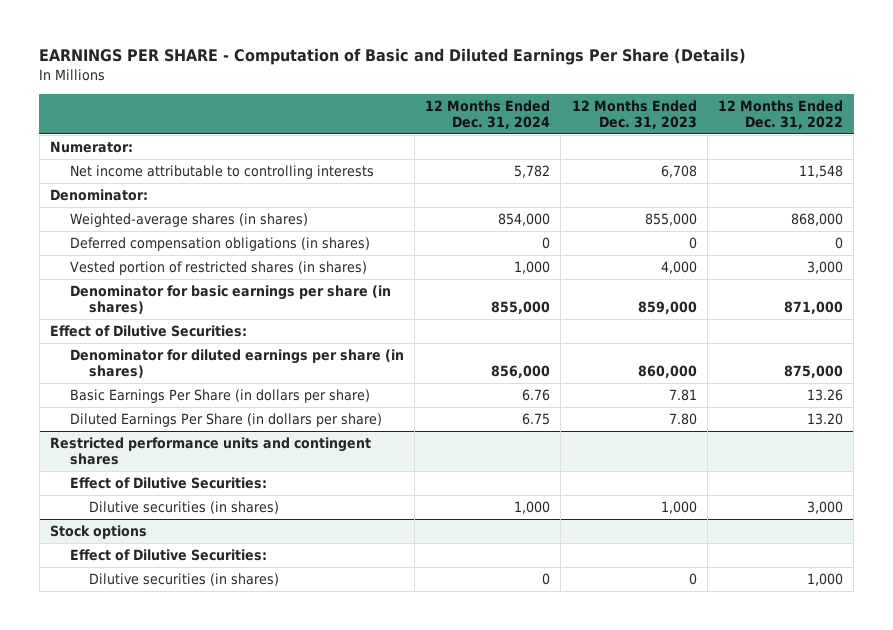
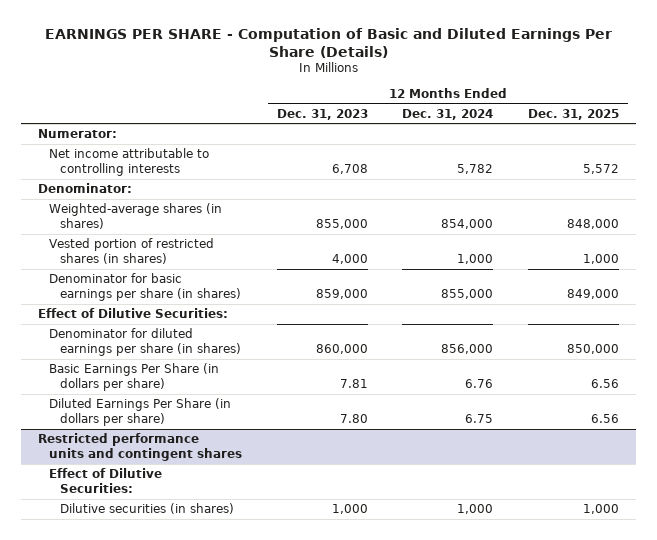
- | 12 Months Ended Dec. 31, 2024 | 12 Months Ended Dec. 31, 2023 | 12 Months Ended Dec. 31, 2022
+ | 12 Months Ended Dec. 31, 2023 | 12 Months Ended Dec. 31, 2024 | 12 Months Ended Dec. 31, 2025
- Deferred compensation obligations (in shares) | 0 | 0 | 0
- Stock options
- Effect of Dilutive Securities:
- Dilutive securities (in shares) | 0 | 0 | 1,000

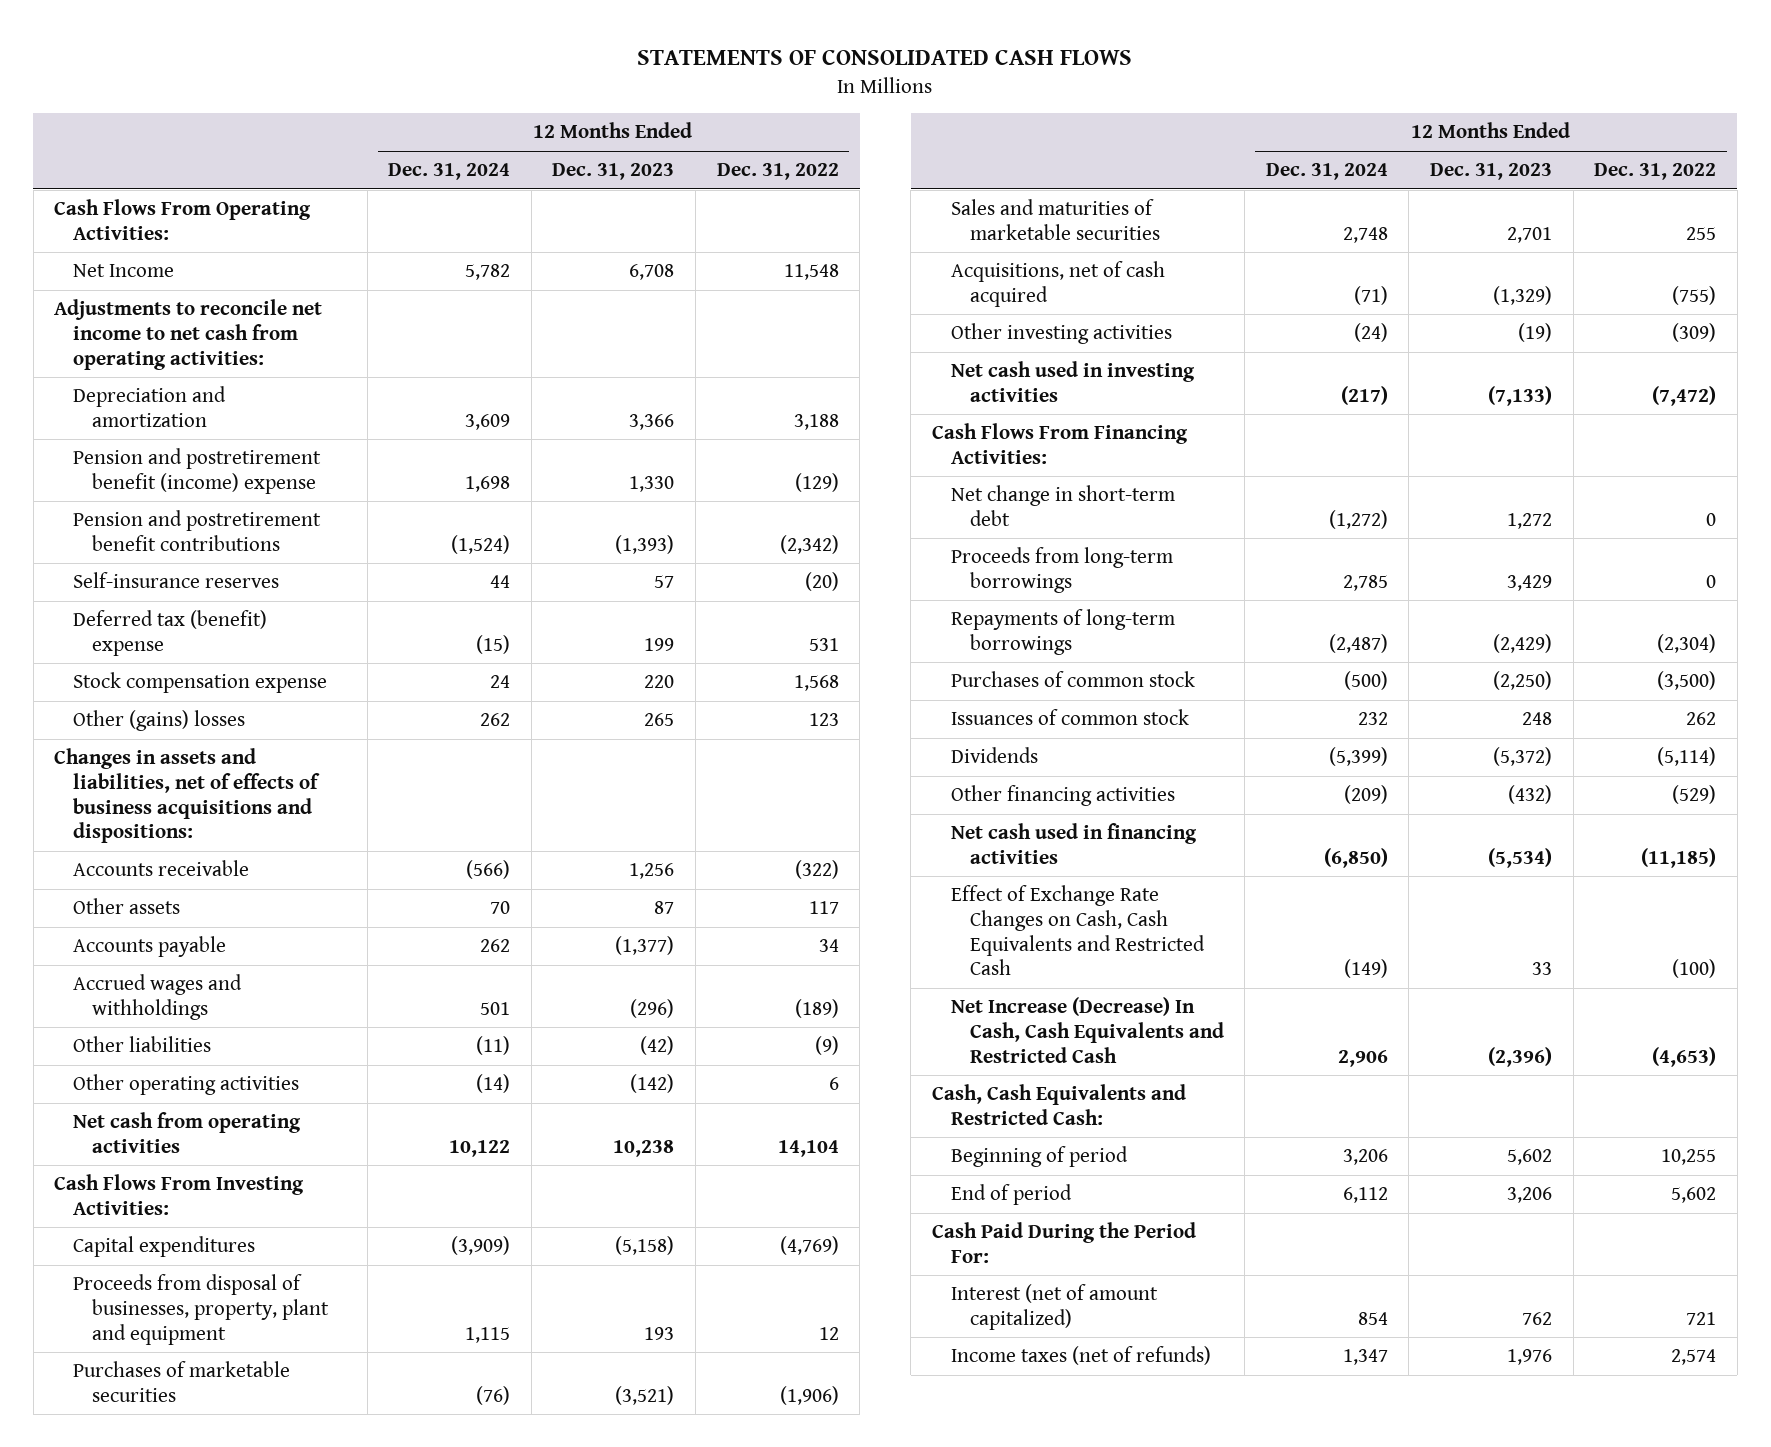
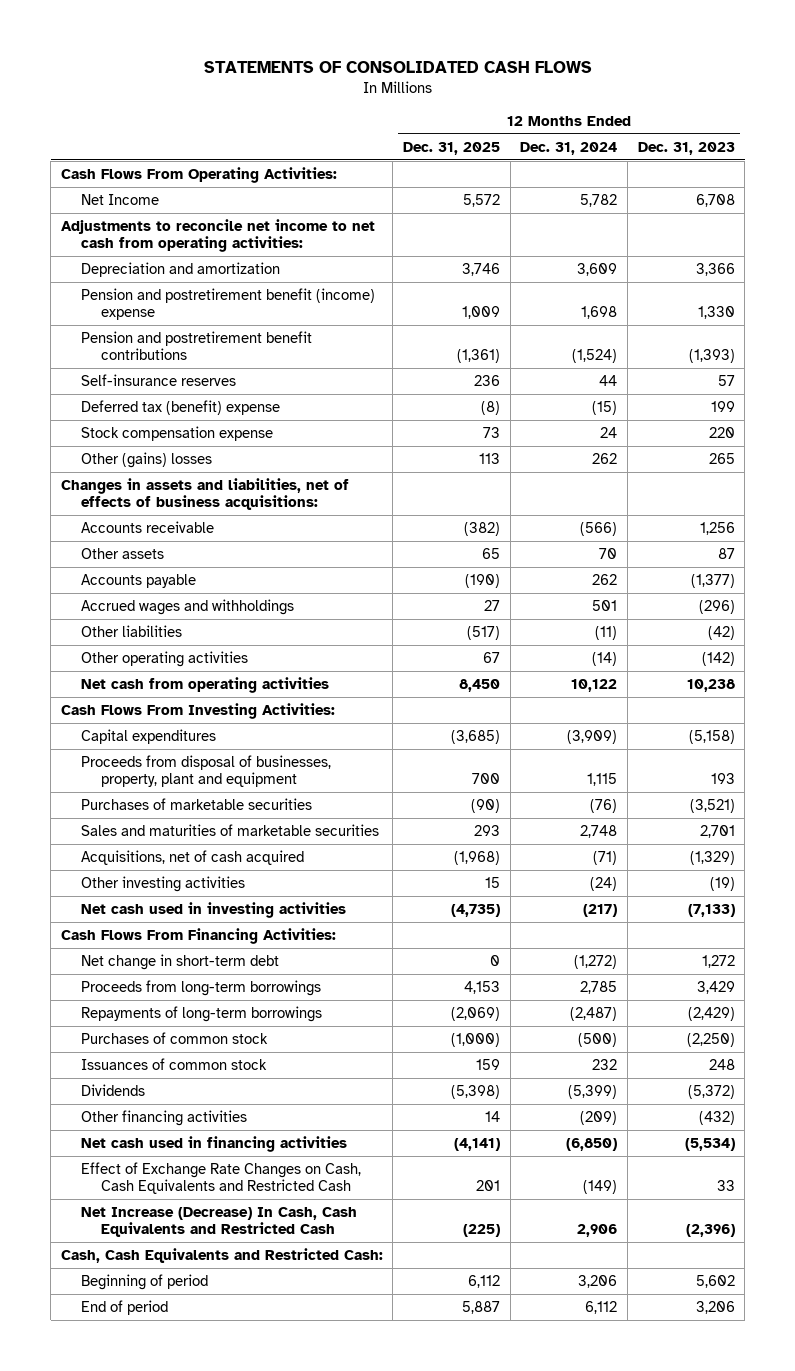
- | 12 Months Ended Dec. 31, 2024 | 12 Months Ended Dec. 31, 2023 | 12 Months Ended Dec. 31, 2022
+ | 12 Months Ended Dec. 31, 2025 | 12 Months Ended Dec. 31, 2024 | 12 Months Ended Dec. 31, 2023
- Changes in assets and liabilities, net of effects of business acquisitions and dispositions:
+ Changes in assets and liabilities, net of effects of business acquisitions:
- Cash Paid During the Period For:
- Interest (net of amount capitalized) | 854 | 762 | 721
- Income taxes (net of refunds) | 1,347 | 1,976 | 2,574

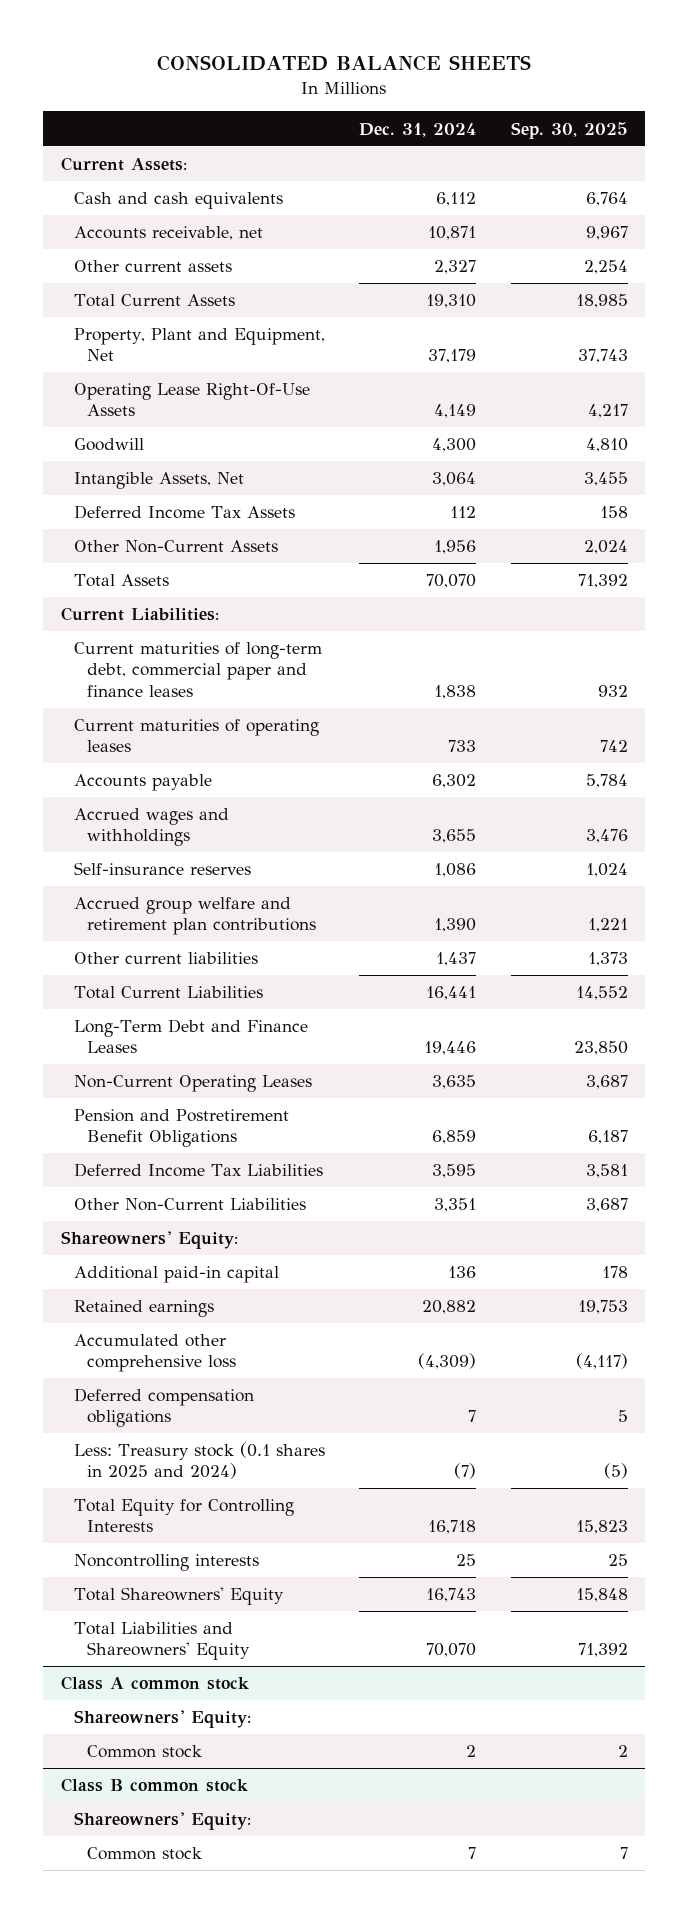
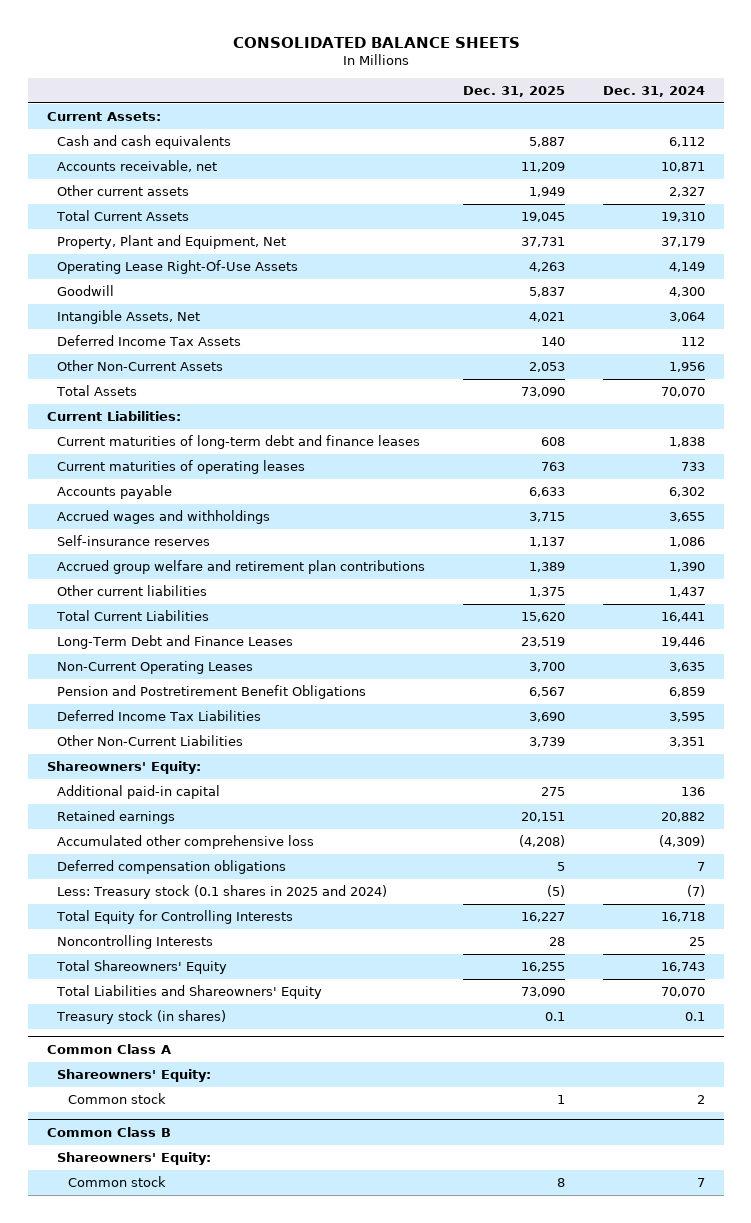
- | Dec. 31, 2024 | Sep. 30, 2025
+ | Dec. 31, 2025 | Dec. 31, 2024
- Current maturities of long-term debt, commercial paper and finance leases | 1,838 | 932
+ Current maturities of long-term debt and finance leases | 608 | 1,838
- Noncontrolling interests | 25 | 25
+ Noncontrolling Interests | 28 | 25
- Class A common stock
+ Treasury stock (in shares) | 0.1 | 0.1
+ Common Class A
- Class B common stock
+ Common Class B

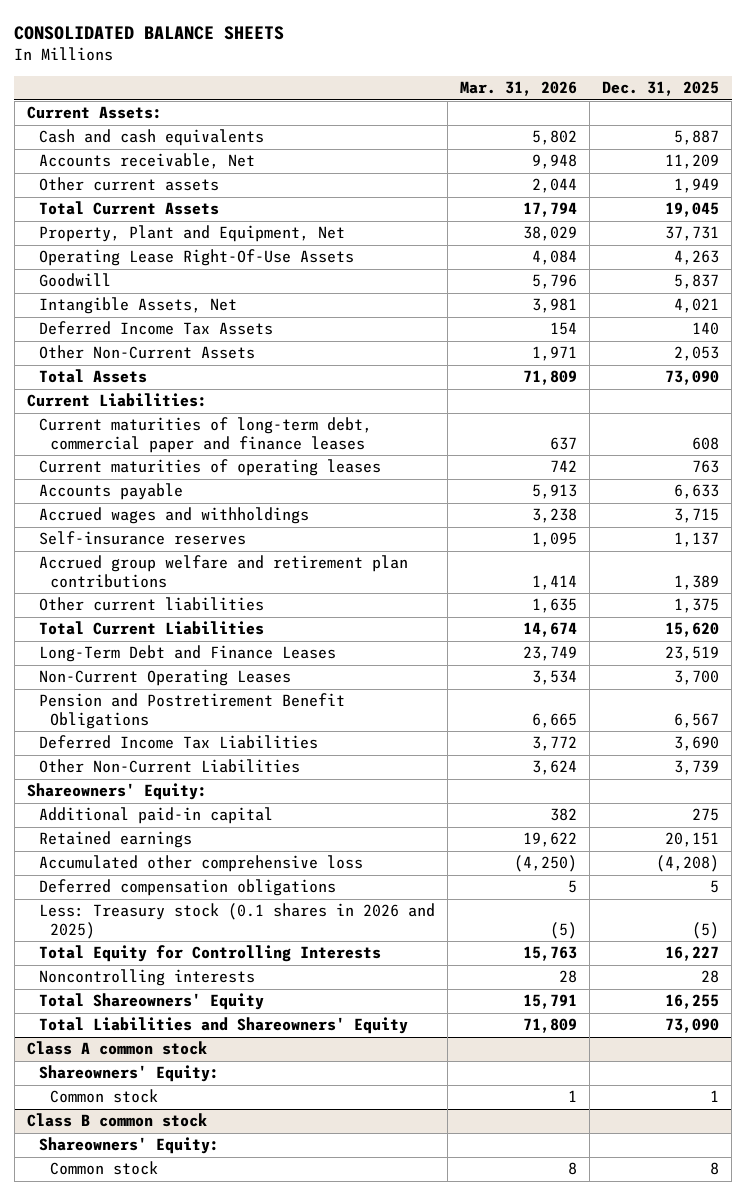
- | Dec. 31, 2025 | Dec. 31, 2024
+ | Mar. 31, 2026 | Dec. 31, 2025
- Accounts receivable, net | 11,209 | 10,871
+ Accounts receivable, Net | 9,948 | 11,209
- Current maturities of long-term debt and finance leases | 608 | 1,838
+ Current maturities of long-term debt, commercial paper and finance leases | 637 | 608
- Less: Treasury stock (0.1 shares in 2025 and 2024) | (5) | (7)
+ Less: Treasury stock (0.1 shares in 2026 and 2025) | (5) | (5)
- Noncontrolling Interests | 28 | 25
+ Noncontrolling interests | 28 | 28
- Treasury stock (in shares) | 0.1 | 0.1
- Common Class A
+ Class A common stock
- Common Class B
+ Class B common stock

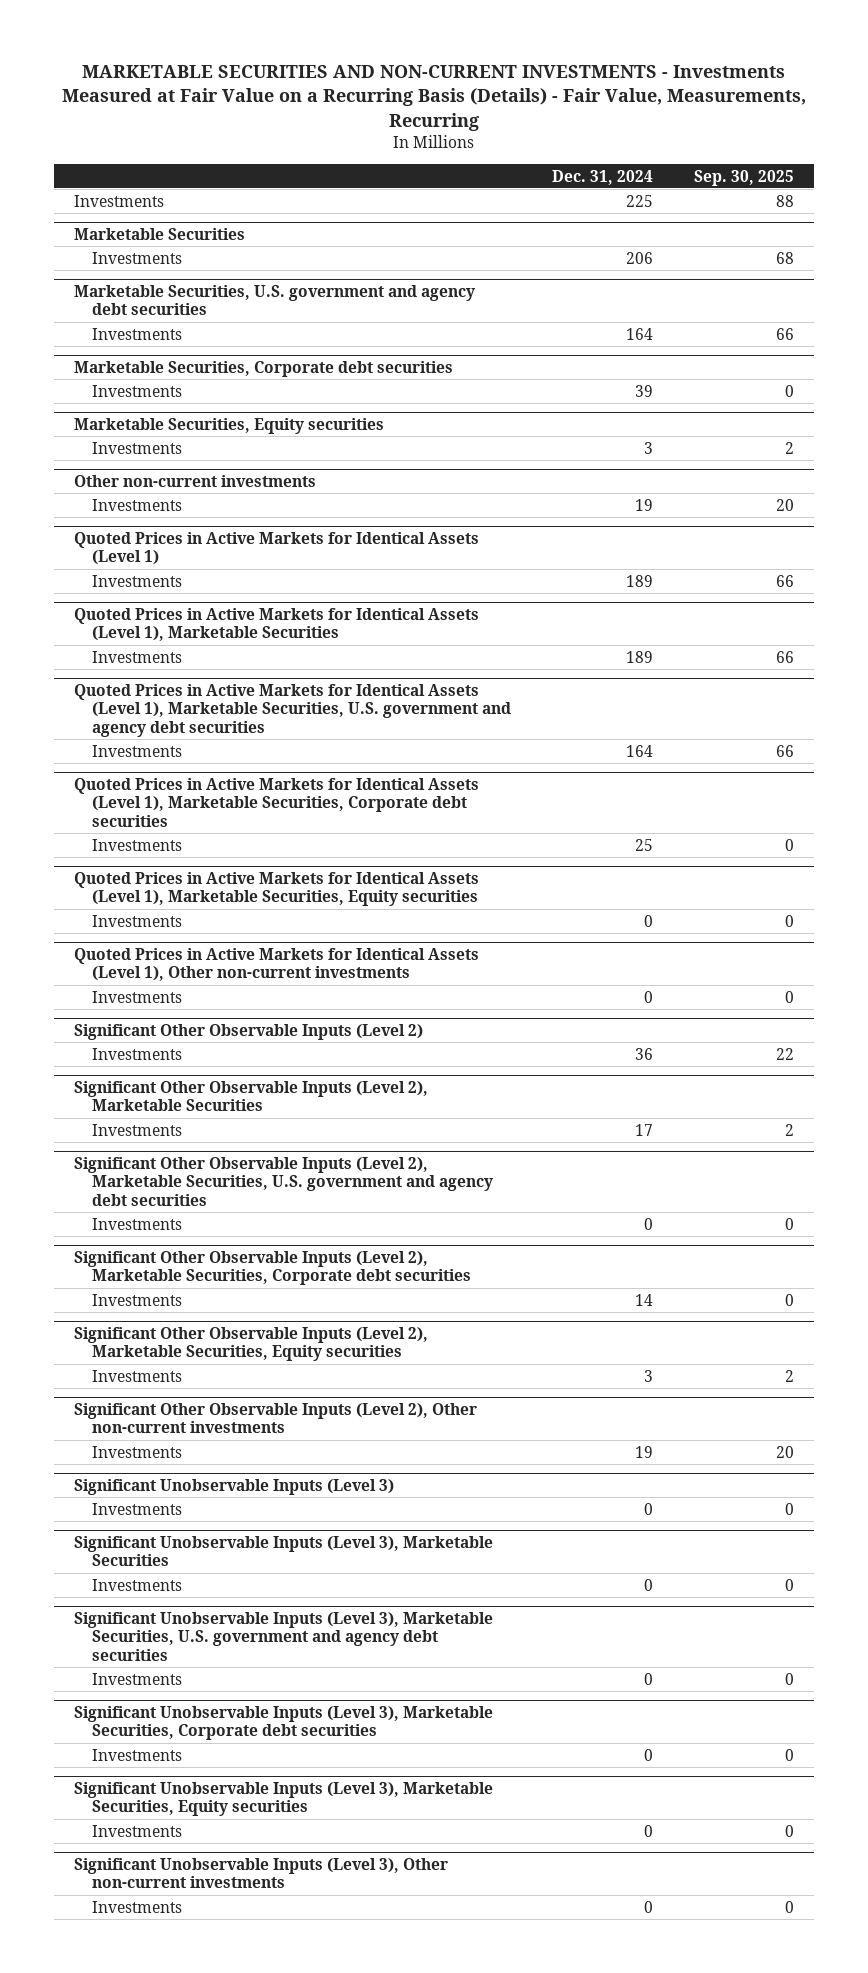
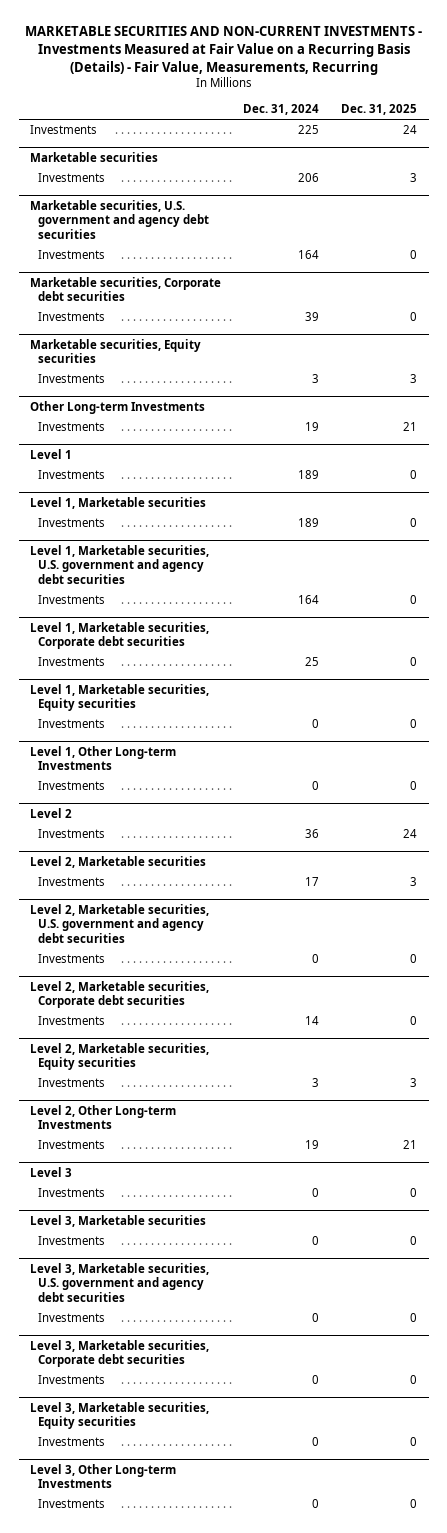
- | Dec. 31, 2024 | Sep. 30, 2025
+ | Dec. 31, 2024 | Dec. 31, 2025
- Marketable Securities
+ Marketable securities
- Marketable Securities, U.S. government and agency debt securities
+ Marketable securities, U.S. government and agency debt securities
- Marketable Securities, Corporate debt securities
+ Marketable securities, Corporate debt securities
- Marketable Securities, Equity securities
+ Marketable securities, Equity securities
- Other non-current investments
+ Other Long-term Investments
- Quoted Prices in Active Markets for Identical Assets (Level 1)
+ Level 1
- Quoted Prices in Active Markets for Identical Assets (Level 1), Marketable Securities
+ Level 1, Marketable securities
- Quoted Prices in Active Markets for Identical Assets (Level 1), Marketable Securities, U.S. government and agency debt securities
+ Level 1, Marketable securities, U.S. government and agency debt securities
- Quoted Prices in Active Markets for Identical Assets (Level 1), Marketable Securities, Corporate debt securities
+ Level 1, Marketable securities, Corporate debt securities
- Quoted Prices in Active Markets for Identical Assets (Level 1), Marketable Securities, Equity securities
+ Level 1, Marketable securities, Equity securities
- Quoted Prices in Active Markets for Identical Assets (Level 1), Other non-current investments
+ Level 1, Other Long-term Investments
- Significant Other Observable Inputs (Level 2)
+ Level 2
- Significant Other Observable Inputs (Level 2), Marketable Securities
+ Level 2, Marketable securities
- Significant Other Observable Inputs (Level 2), Marketable Securities, U.S. government and agency debt securities
+ Level 2, Marketable securities, U.S. government and agency debt securities
- Significant Other Observable Inputs (Level 2), Marketable Securities, Corporate debt securities
+ Level 2, Marketable securities, Corporate debt securities
- Significant Other Observable Inputs (Level 2), Marketable Securities, Equity securities
+ Level 2, Marketable securities, Equity securities
- Significant Other Observable Inputs (Level 2), Other non-current investments
+ Level 2, Other Long-term Investments
- Significant Unobservable Inputs (Level 3)
+ Level 3
- Significant Unobservable Inputs (Level 3), Marketable Securities
+ Level 3, Marketable securities
- Significant Unobservable Inputs (Level 3), Marketable Securities, U.S. government and agency debt securities
+ Level 3, Marketable securities, U.S. government and agency debt securities
- Significant Unobservable Inputs (Level 3), Marketable Securities, Corporate debt securities
+ Level 3, Marketable securities, Corporate debt securities
- Significant Unobservable Inputs (Level 3), Marketable Securities, Equity securities
+ Level 3, Marketable securities, Equity securities
- Significant Unobservable Inputs (Level 3), Other non-current investments
+ Level 3, Other Long-term Investments

